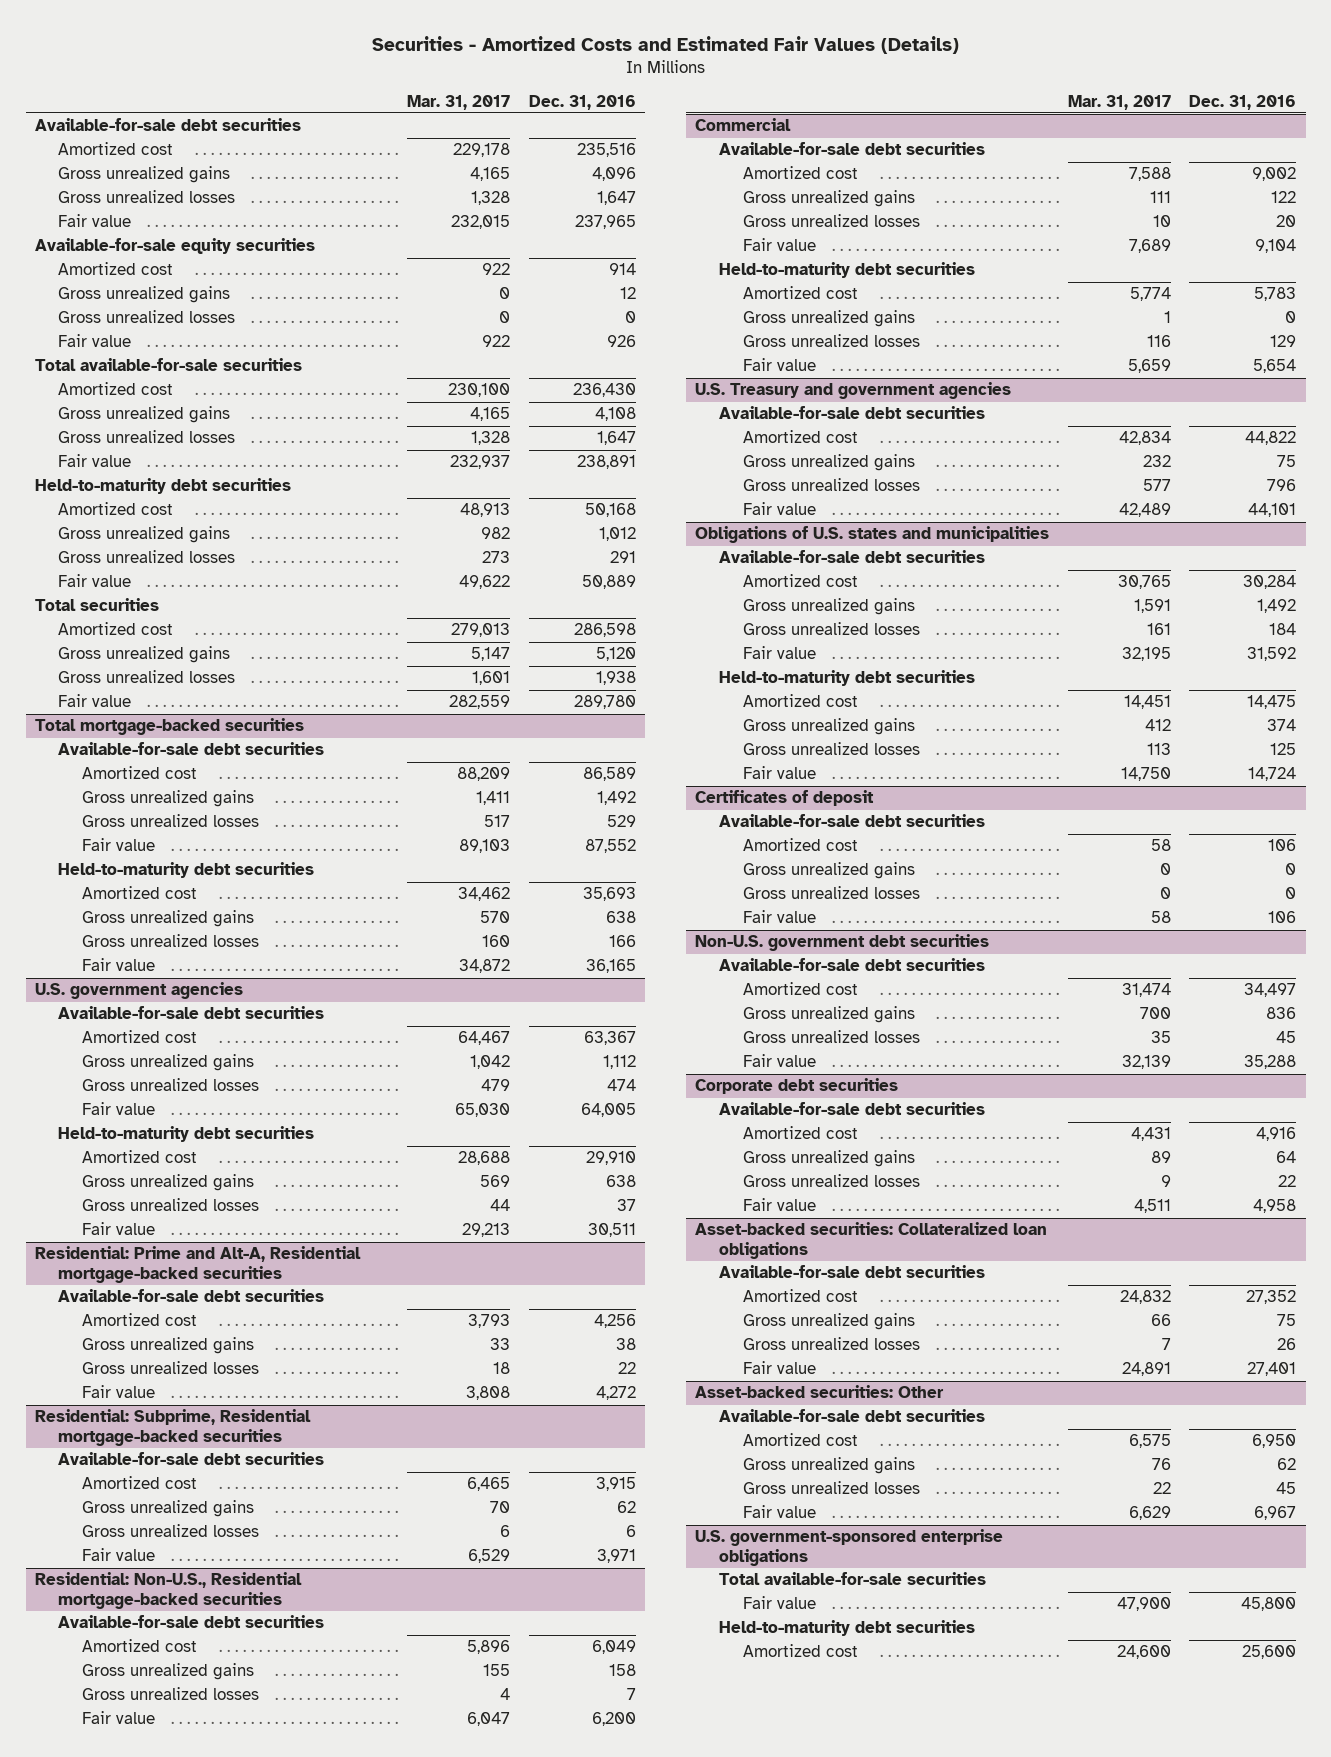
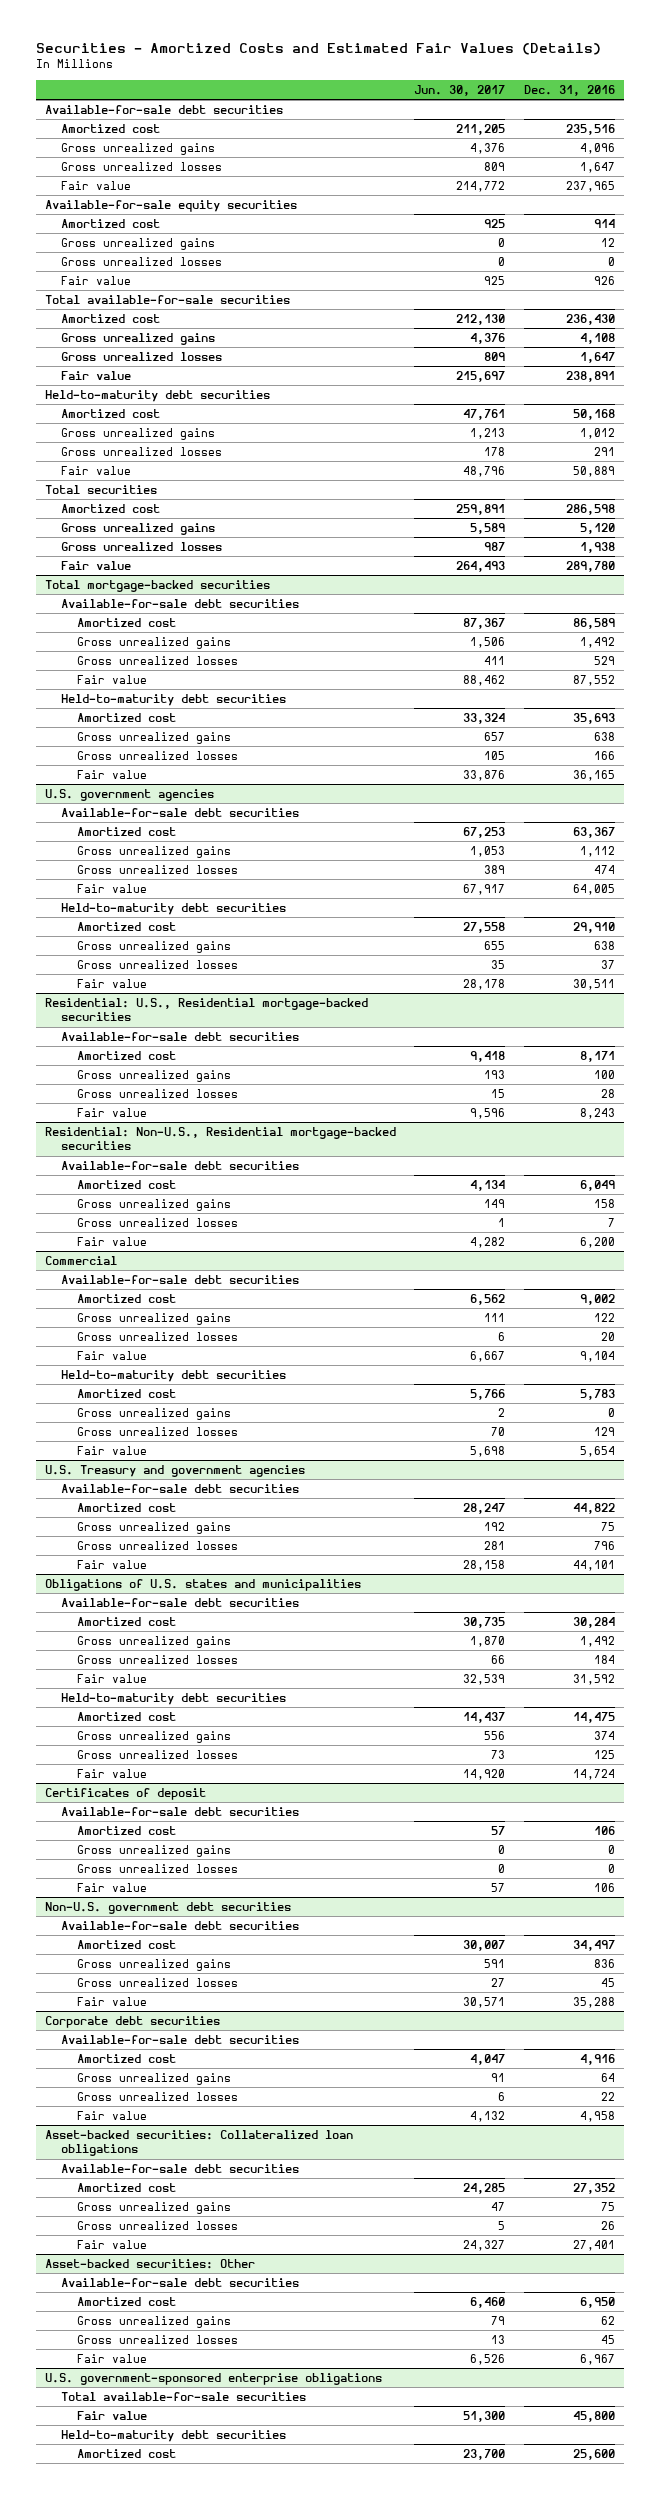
- | Mar. 31, 2017 | Dec. 31, 2016
+ | Jun. 30, 2017 | Dec. 31, 2016
- Residential: Prime and Alt-A, Residential mortgage-backed securities
- Available-for-sale debt securities
- Amortized cost | 3,793 | 4,256
- Gross unrealized gains | 33 | 38
- Gross unrealized losses | 18 | 22
- Fair value | 3,808 | 4,272
- Residential: Subprime, Residential mortgage-backed securities
+ Residential: U.S., Residential mortgage-backed securities
- Amortized cost | 6,465 | 3,915
- Gross unrealized gains | 70 | 62
- Gross unrealized losses | 6 | 6
- Fair value | 6,529 | 3,971
+ Amortized cost | 9,418 | 8,171
+ Gross unrealized gains | 193 | 100
+ Gross unrealized losses | 15 | 28
+ Fair value | 9,596 | 8,243

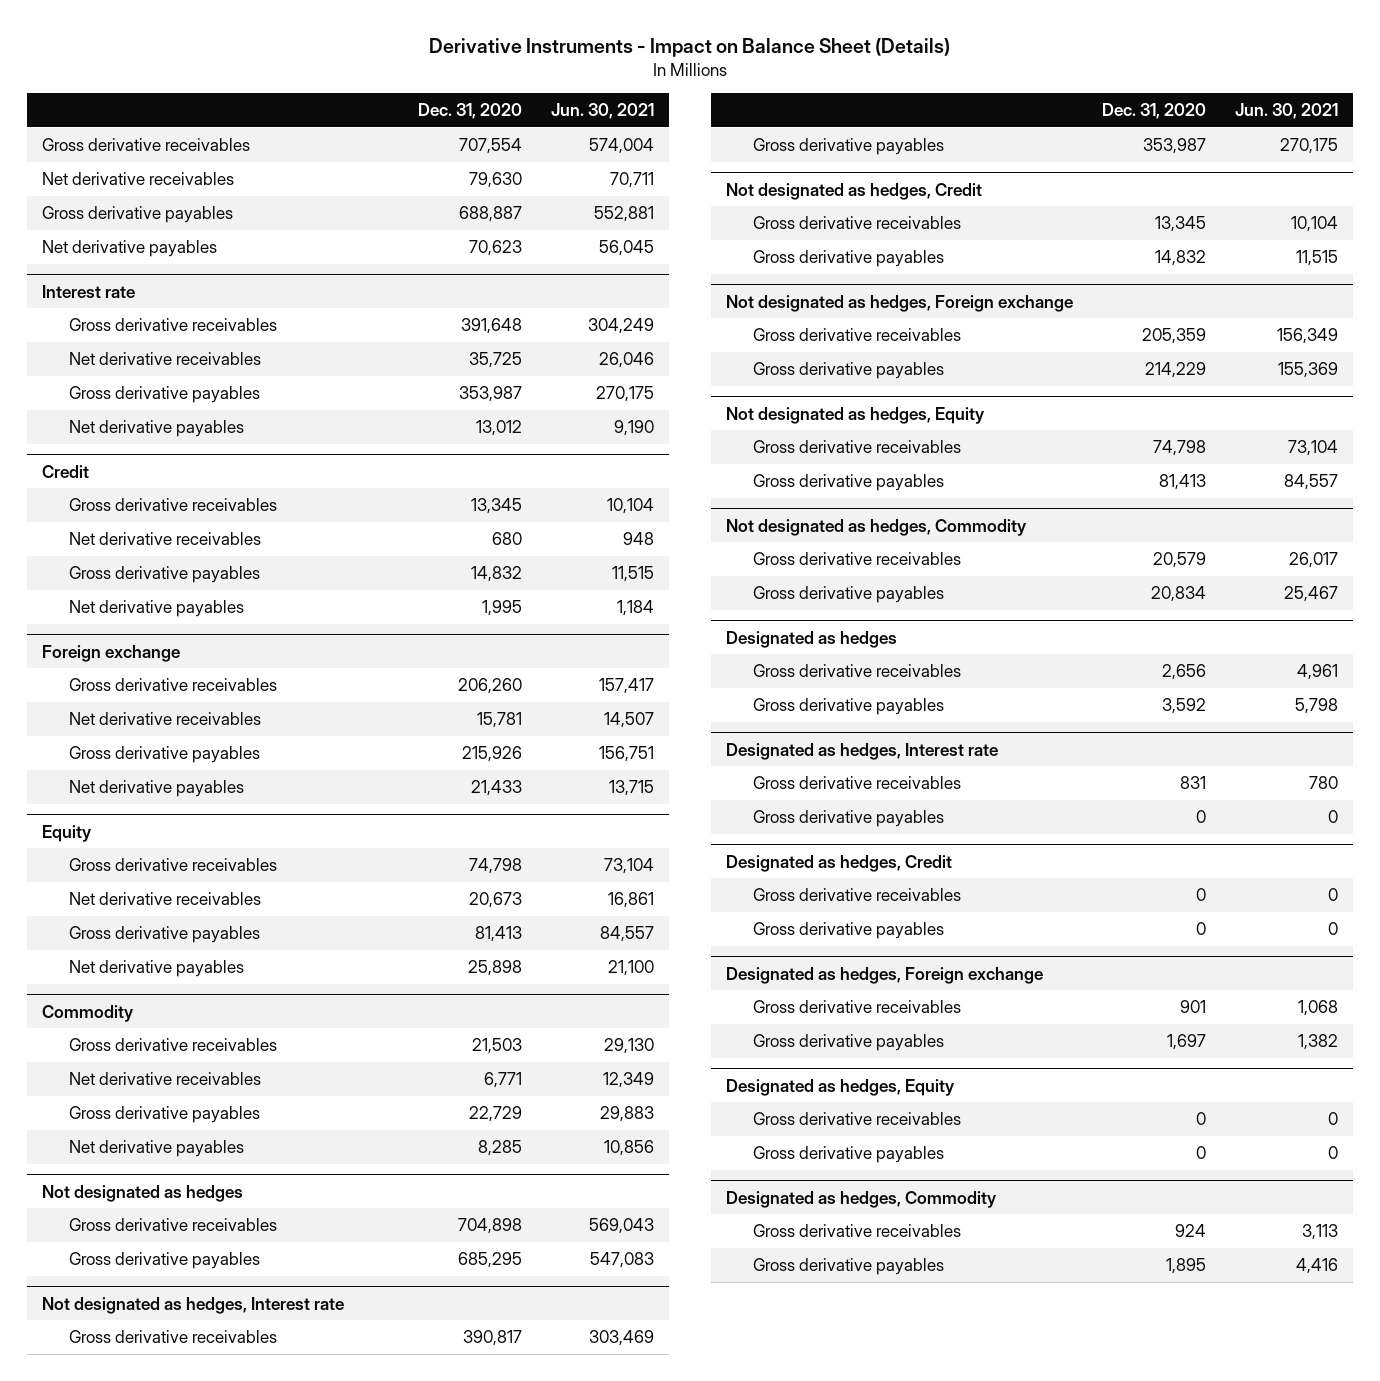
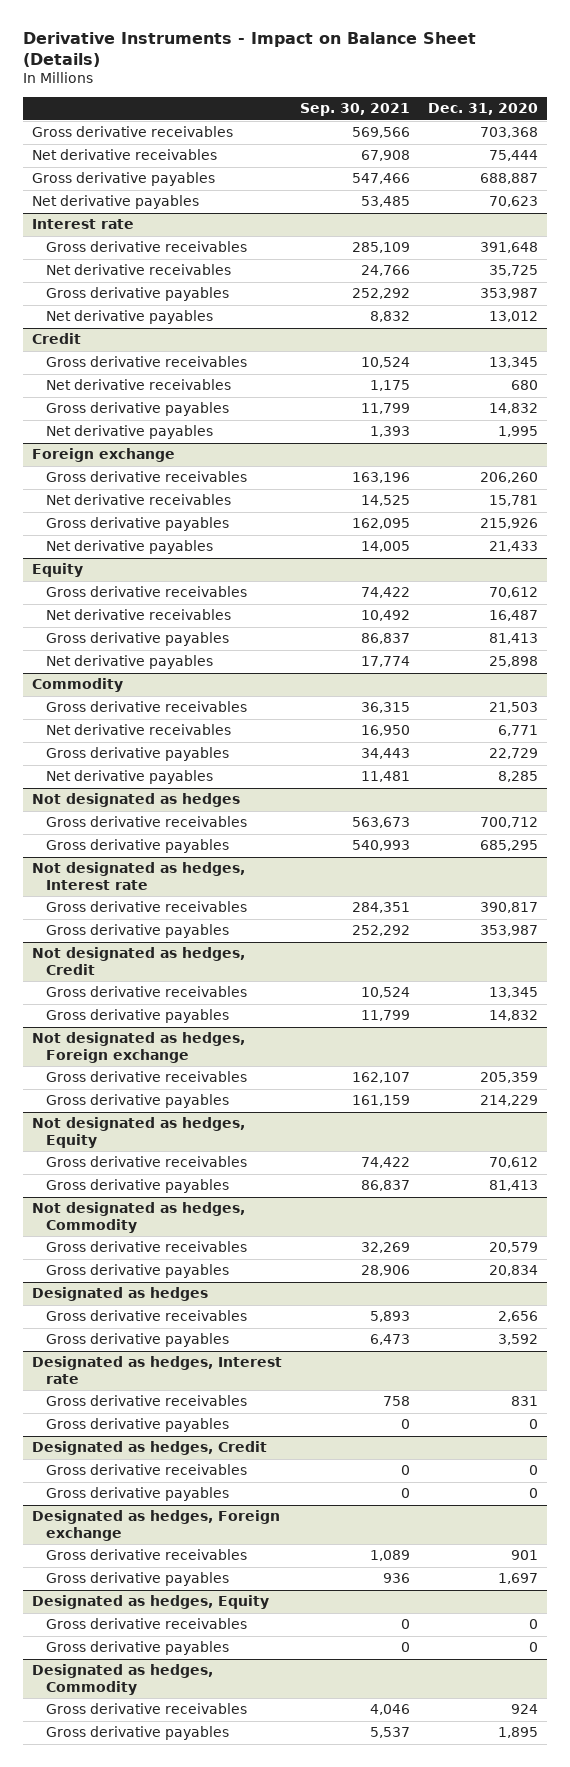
- | Dec. 31, 2020 | Jun. 30, 2021
+ | Sep. 30, 2021 | Dec. 31, 2020
- Gross derivative receivables | 707,554 | 574,004
- Net derivative receivables | 79,630 | 70,711
+ Gross derivative receivables | 569,566 | 703,368
+ Net derivative receivables | 67,908 | 75,444
@ Equity
- Gross derivative receivables | 74,798 | 73,104
- Net derivative receivables | 20,673 | 16,861
+ Gross derivative receivables | 74,422 | 70,612
+ Net derivative receivables | 10,492 | 16,487
@ Not designated as hedges
- Gross derivative receivables | 704,898 | 569,043
+ Gross derivative receivables | 563,673 | 700,712
@ Not designated as hedges, Equity
- Gross derivative receivables | 74,798 | 73,104
+ Gross derivative receivables | 74,422 | 70,612

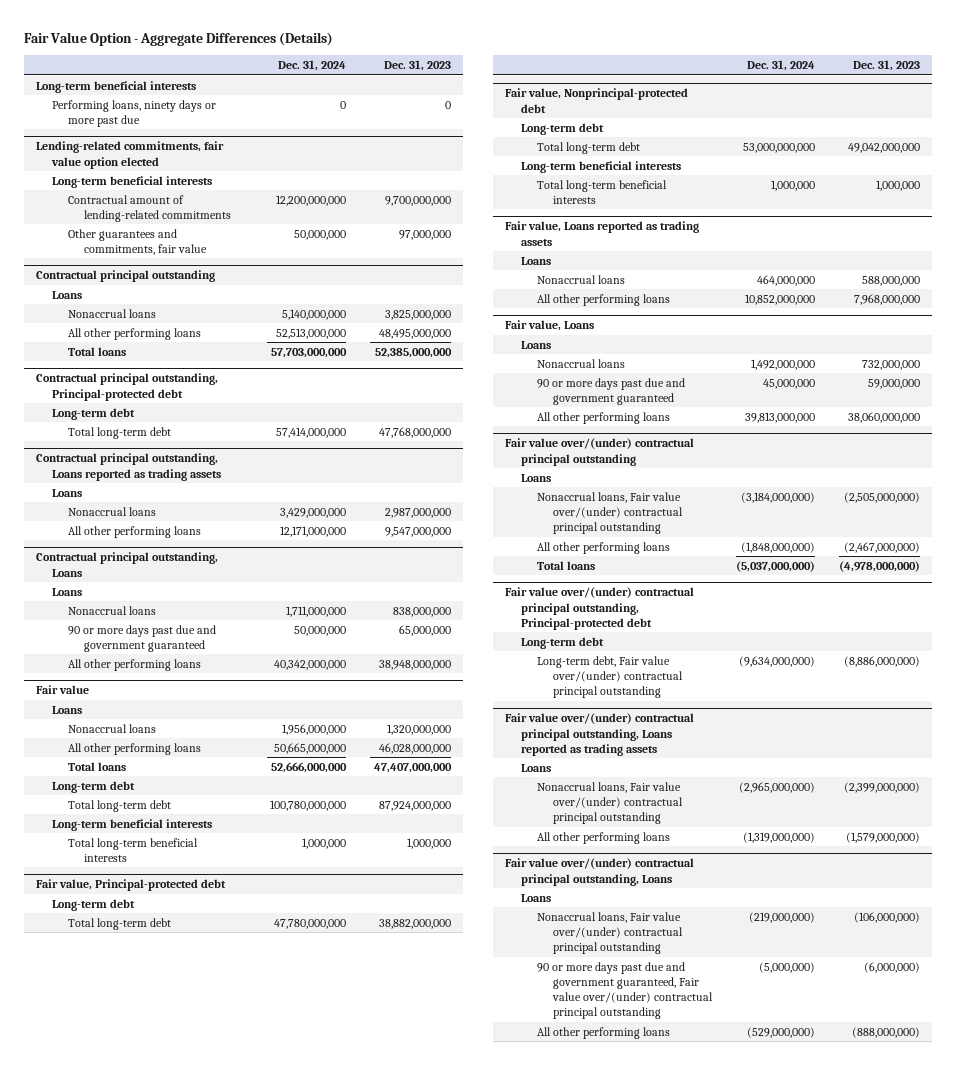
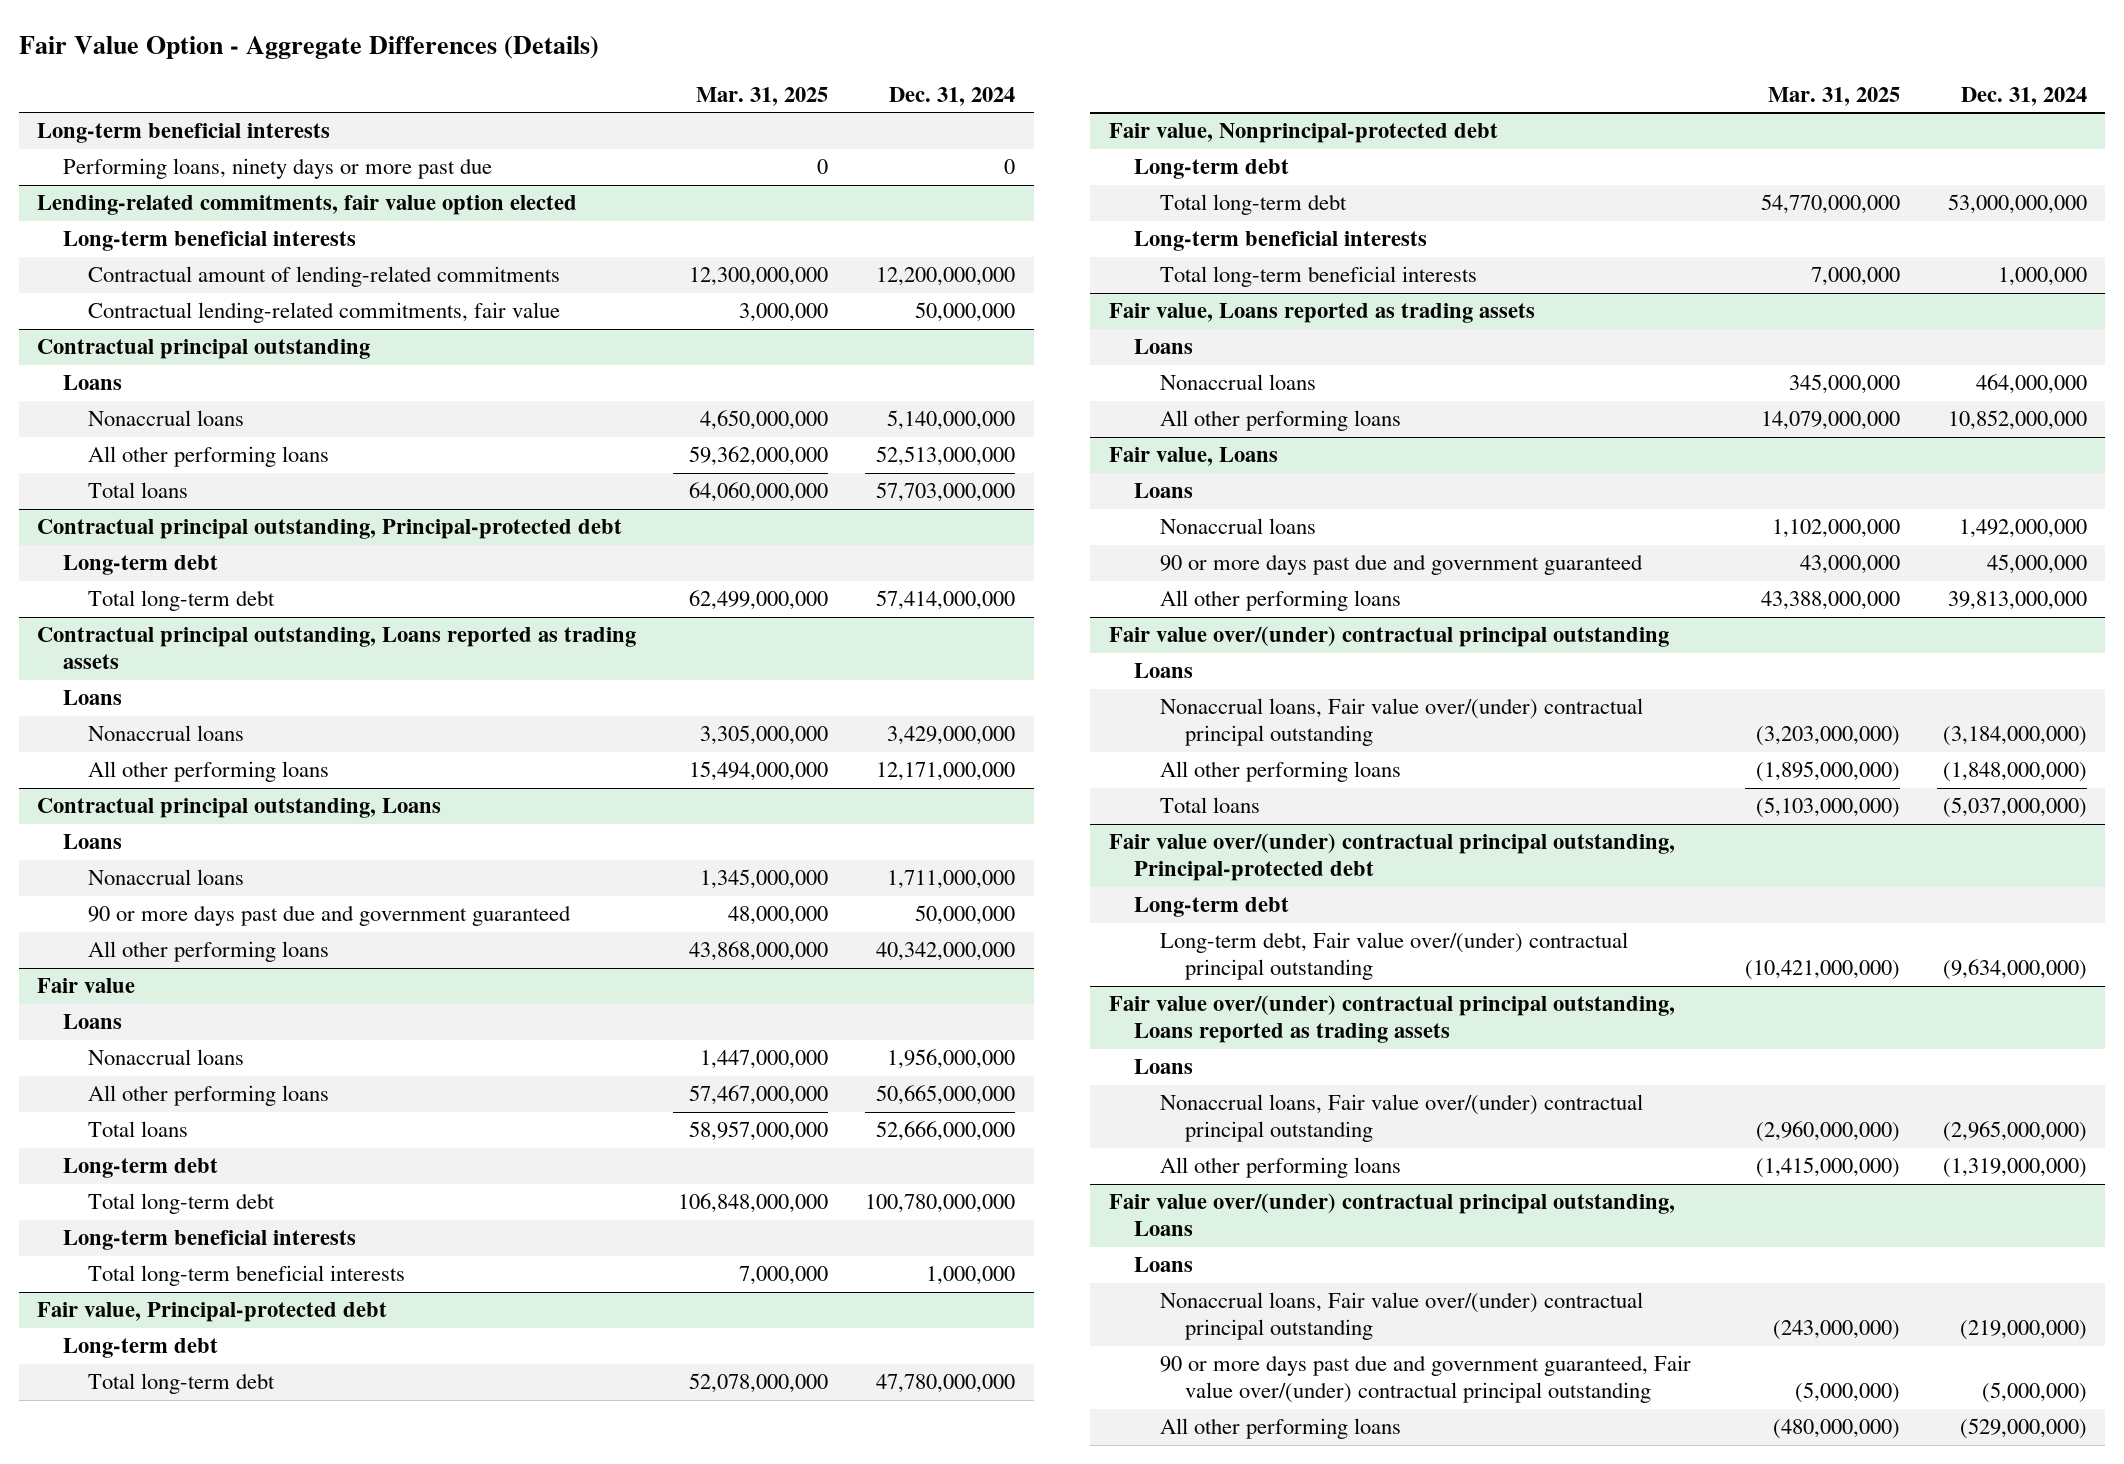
- | Dec. 31, 2024 | Dec. 31, 2023
+ | Mar. 31, 2025 | Dec. 31, 2024
@ Lending-related commitments, fair value option elected
- Other guarantees and commitments, fair value | 50,000,000 | 97,000,000
+ Contractual lending-related commitments, fair value | 3,000,000 | 50,000,000

